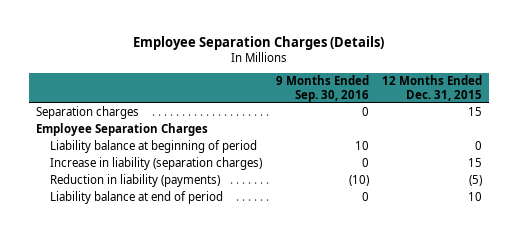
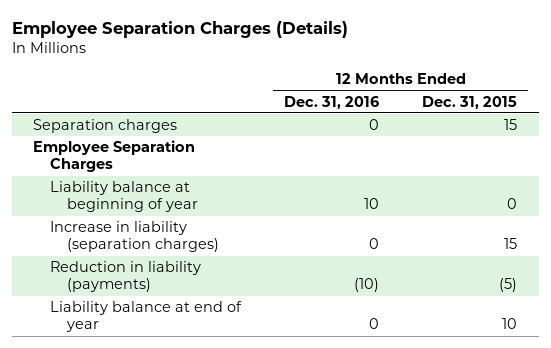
- | 9 Months Ended Sep. 30, 2016 | 12 Months Ended Dec. 31, 2015
+ | 12 Months Ended Dec. 31, 2016 | 12 Months Ended Dec. 31, 2015
- Liability balance at beginning of period | 10 | 0
+ Liability balance at beginning of year | 10 | 0
- Liability balance at end of period | 0 | 10
+ Liability balance at end of year | 0 | 10

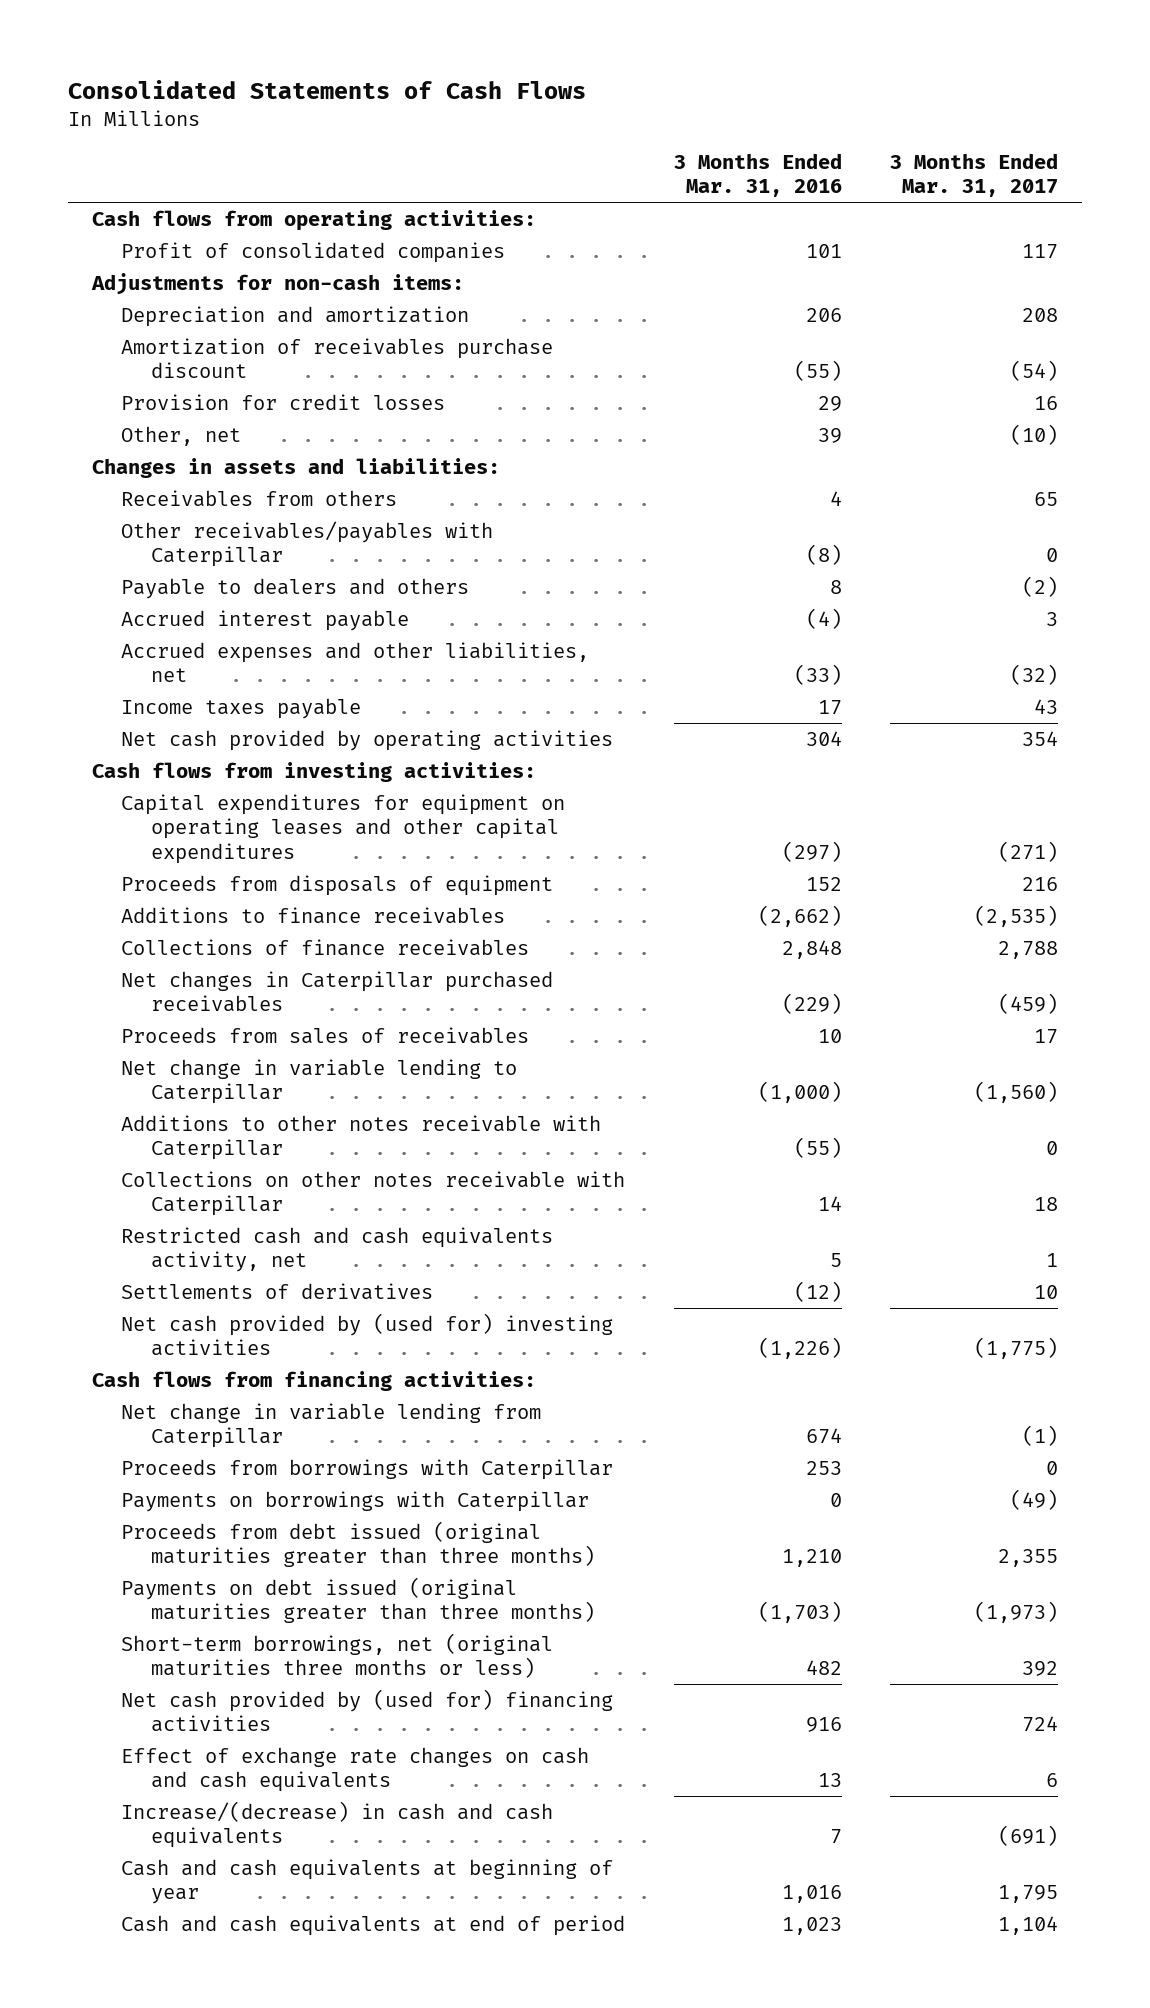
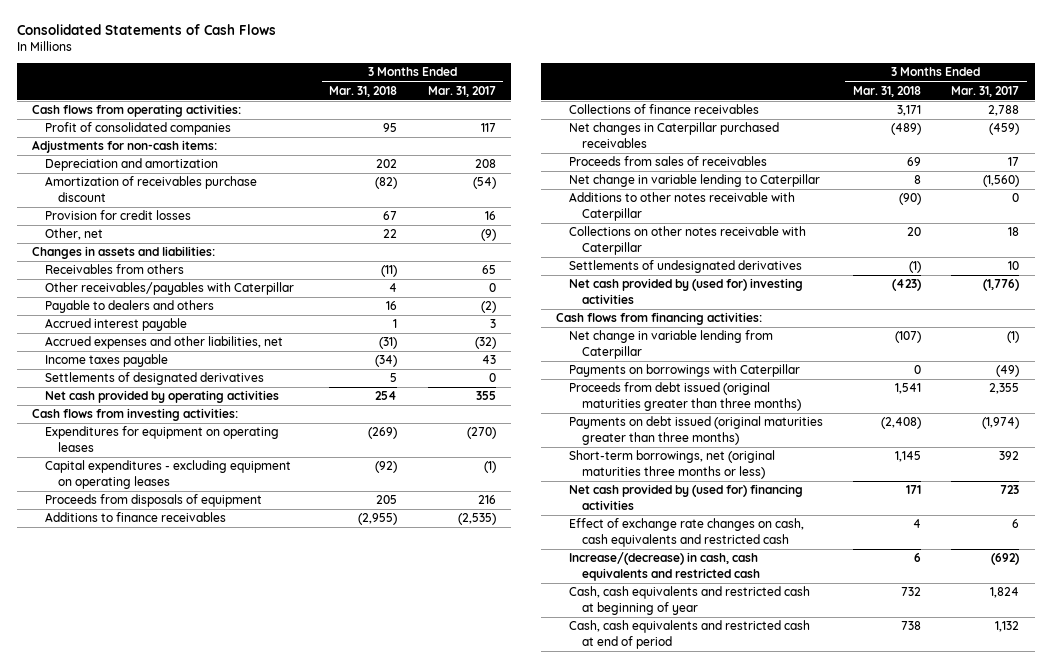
- | 3 Months Ended Mar. 31, 2016 | 3 Months Ended Mar. 31, 2017
+ | 3 Months Ended Mar. 31, 2018 | 3 Months Ended Mar. 31, 2017
- Other, net | 39 | (10)
+ Other, net | 22 | (9)
- Net cash provided by operating activities | 304 | 354
+ Settlements of designated derivatives | 5 | 0
+ Net cash provided by operating activities | 254 | 355
- Capital expenditures for equipment on operating leases and other capital expenditures | (297) | (271)
+ Expenditures for equipment on operating leases | (269) | (270)
+ Capital expenditures - excluding equipment on operating leases | (92) | (1)
- Restricted cash and cash equivalents activity, net | 5 | 1
- Settlements of derivatives | (12) | 10
- Net cash provided by (used for) investing activities | (1,226) | (1,775)
+ Settlements of undesignated derivatives | (1) | 10
+ Net cash provided by (used for) investing activities | (423) | (1,776)
- Proceeds from borrowings with Caterpillar | 253 | 0
- Payments on debt issued (original maturities greater than three months) | (1,703) | (1,973)
+ Payments on debt issued (original maturities greater than three months) | (2,408) | (1,974)
- Net cash provided by (used for) financing activities | 916 | 724
- Effect of exchange rate changes on cash and cash equivalents | 13 | 6
- Increase/(decrease) in cash and cash equivalents | 7 | (691)
- Cash and cash equivalents at beginning of year | 1,016 | 1,795
- Cash and cash equivalents at end of period | 1,023 | 1,104
+ Net cash provided by (used for) financing activities | 171 | 723
+ Effect of exchange rate changes on cash, cash equivalents and restricted cash | 4 | 6
+ Increase/(decrease) in cash, cash equivalents and restricted cash | 6 | (692)
+ Cash, cash equivalents and restricted cash at beginning of year | 732 | 1,824
+ Cash, cash equivalents and restricted cash at end of period | 738 | 1,132

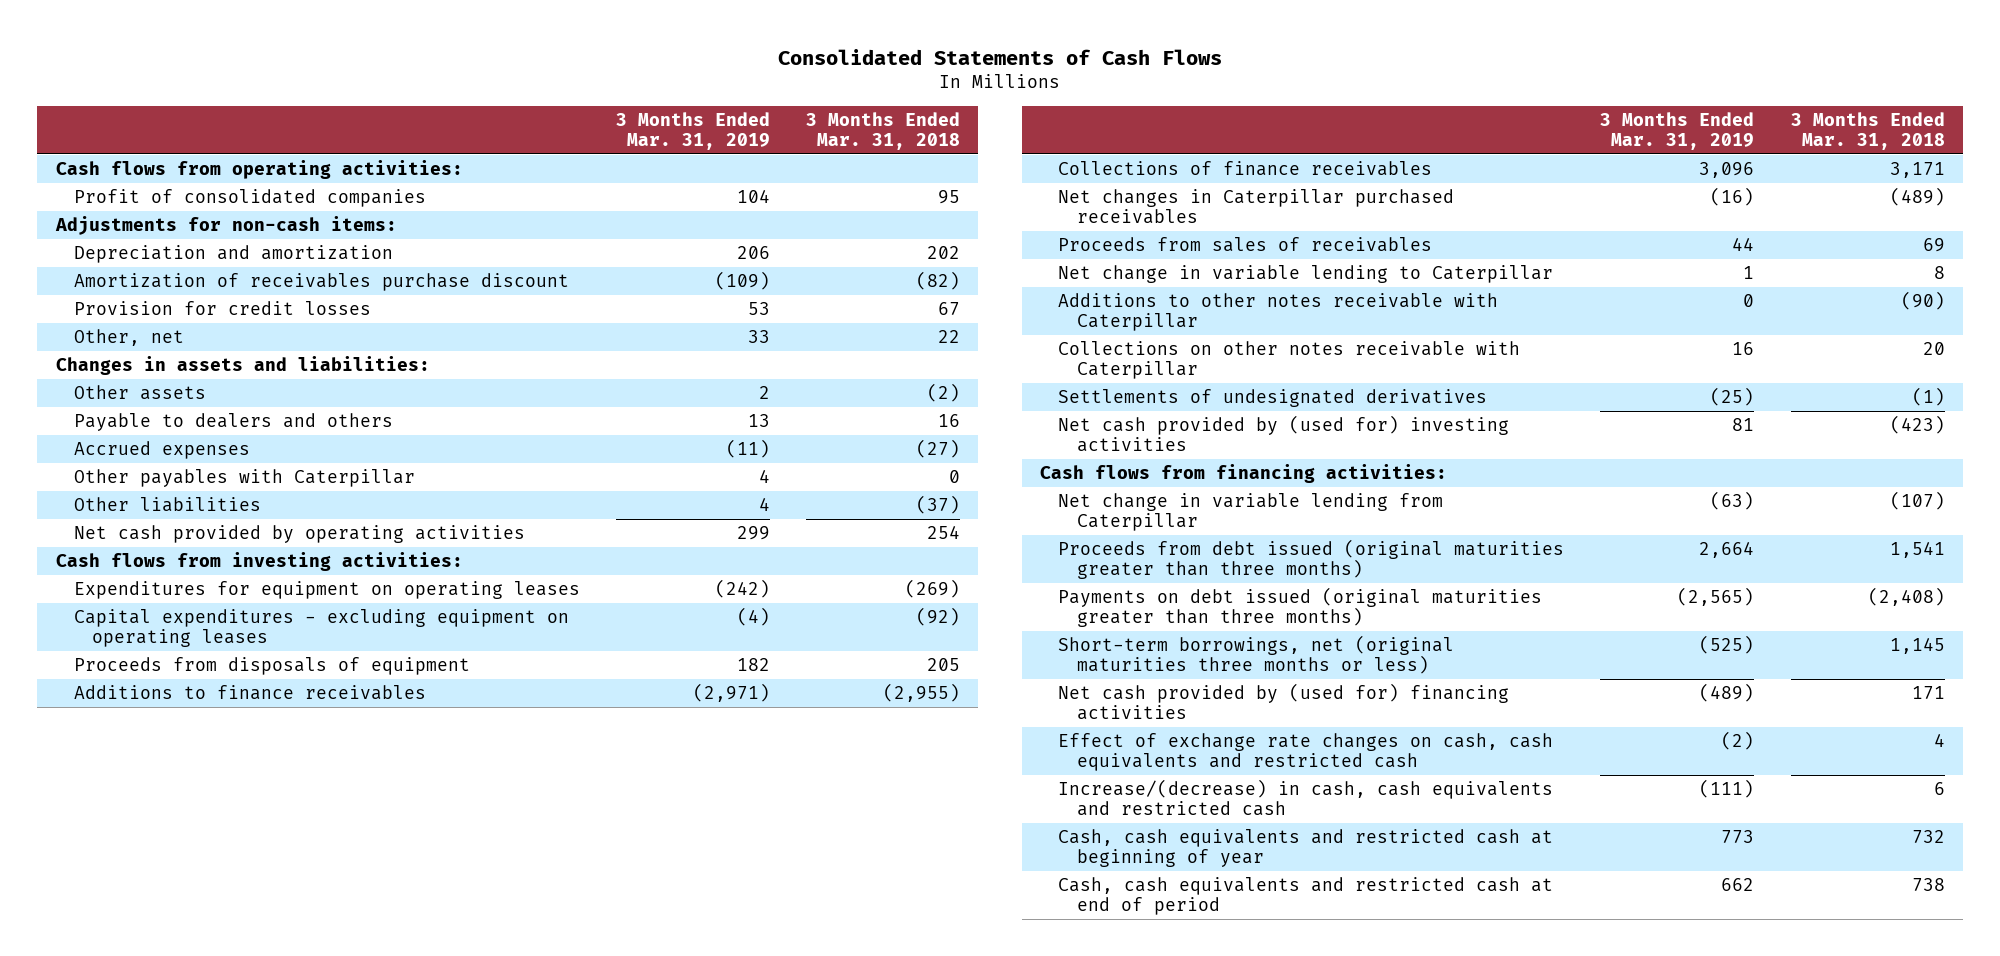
- | 3 Months Ended Mar. 31, 2018 | 3 Months Ended Mar. 31, 2017
+ | 3 Months Ended Mar. 31, 2019 | 3 Months Ended Mar. 31, 2018
- Receivables from others | (11) | 65
- Other receivables/payables with Caterpillar | 4 | 0
+ Other assets | 2 | (2)
- Accrued interest payable | 1 | 3
- Accrued expenses and other liabilities, net | (31) | (32)
- Income taxes payable | (34) | 43
- Settlements of designated derivatives | 5 | 0
+ Accrued expenses | (11) | (27)
+ Other payables with Caterpillar | 4 | 0
+ Other liabilities | 4 | (37)
- Payments on borrowings with Caterpillar | 0 | (49)

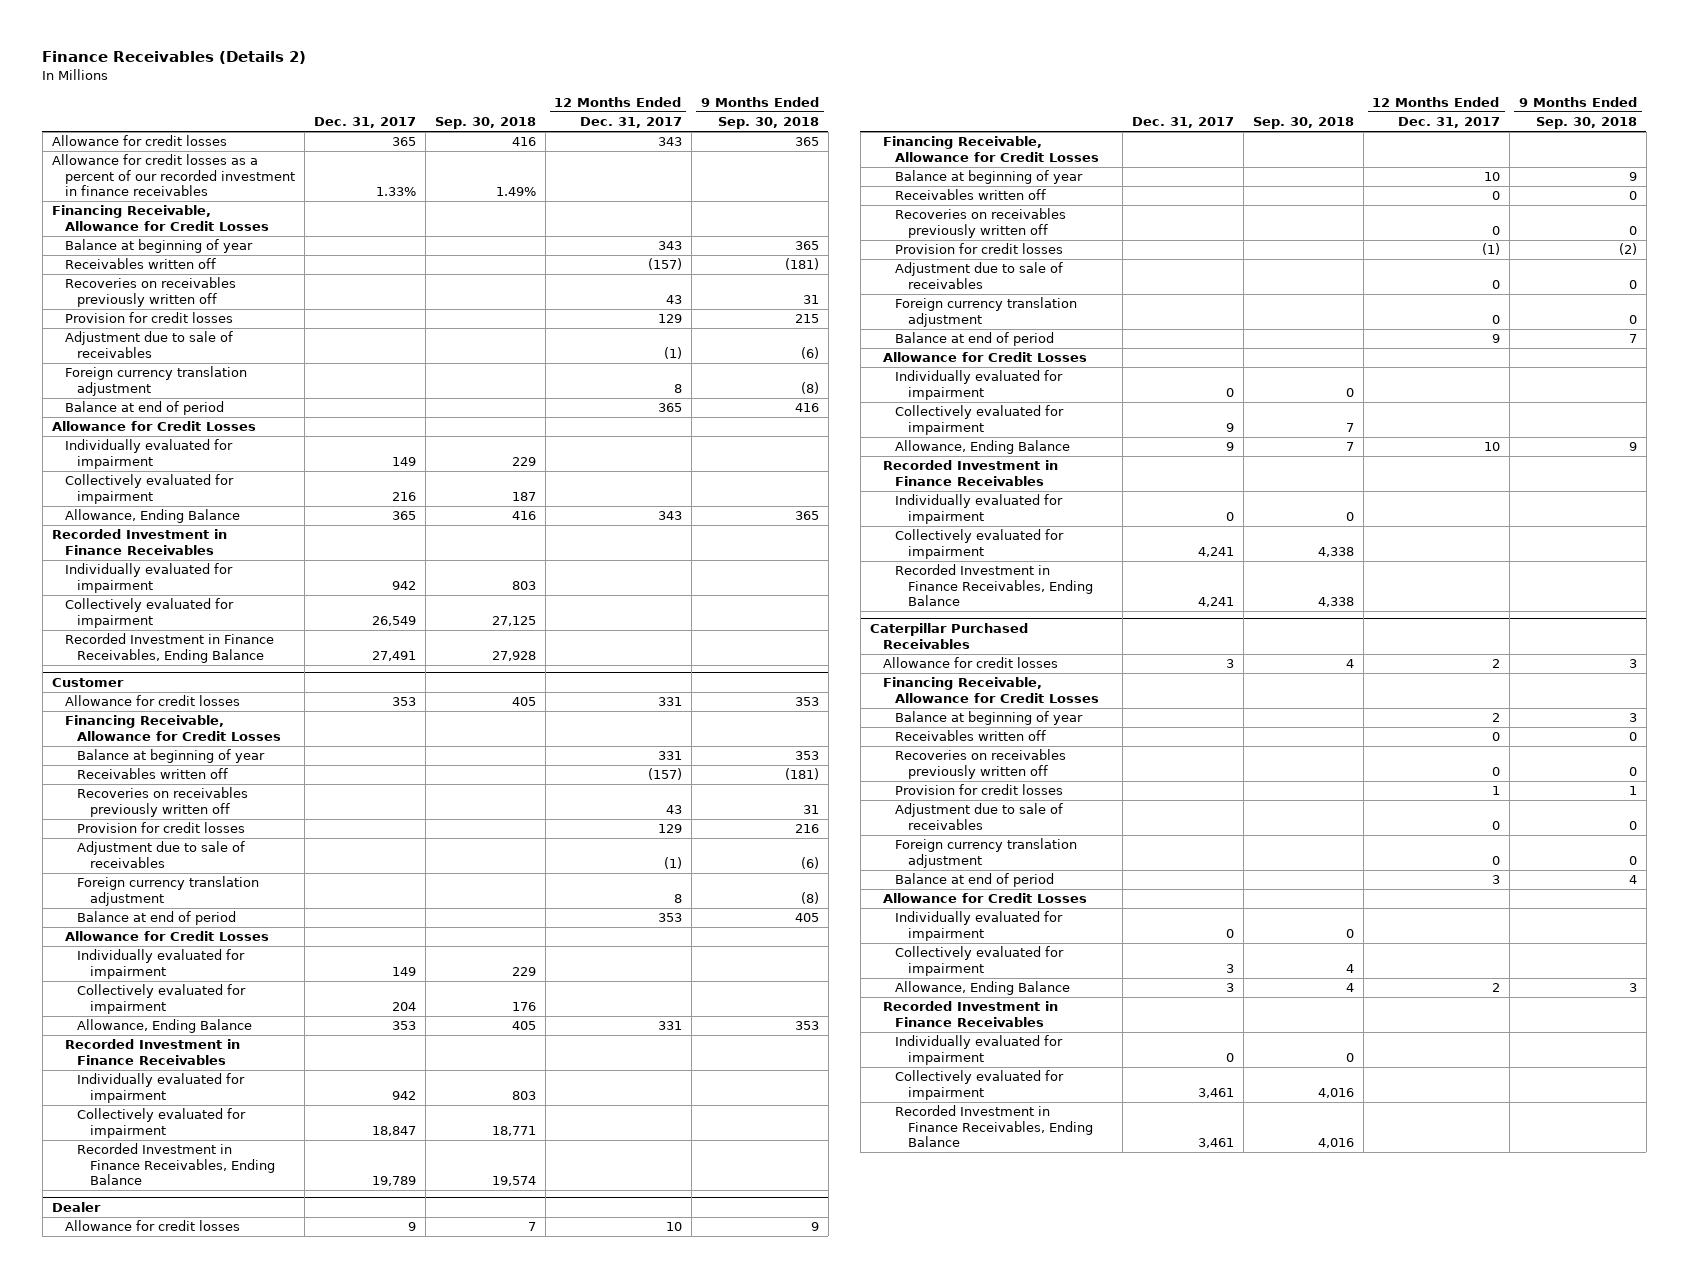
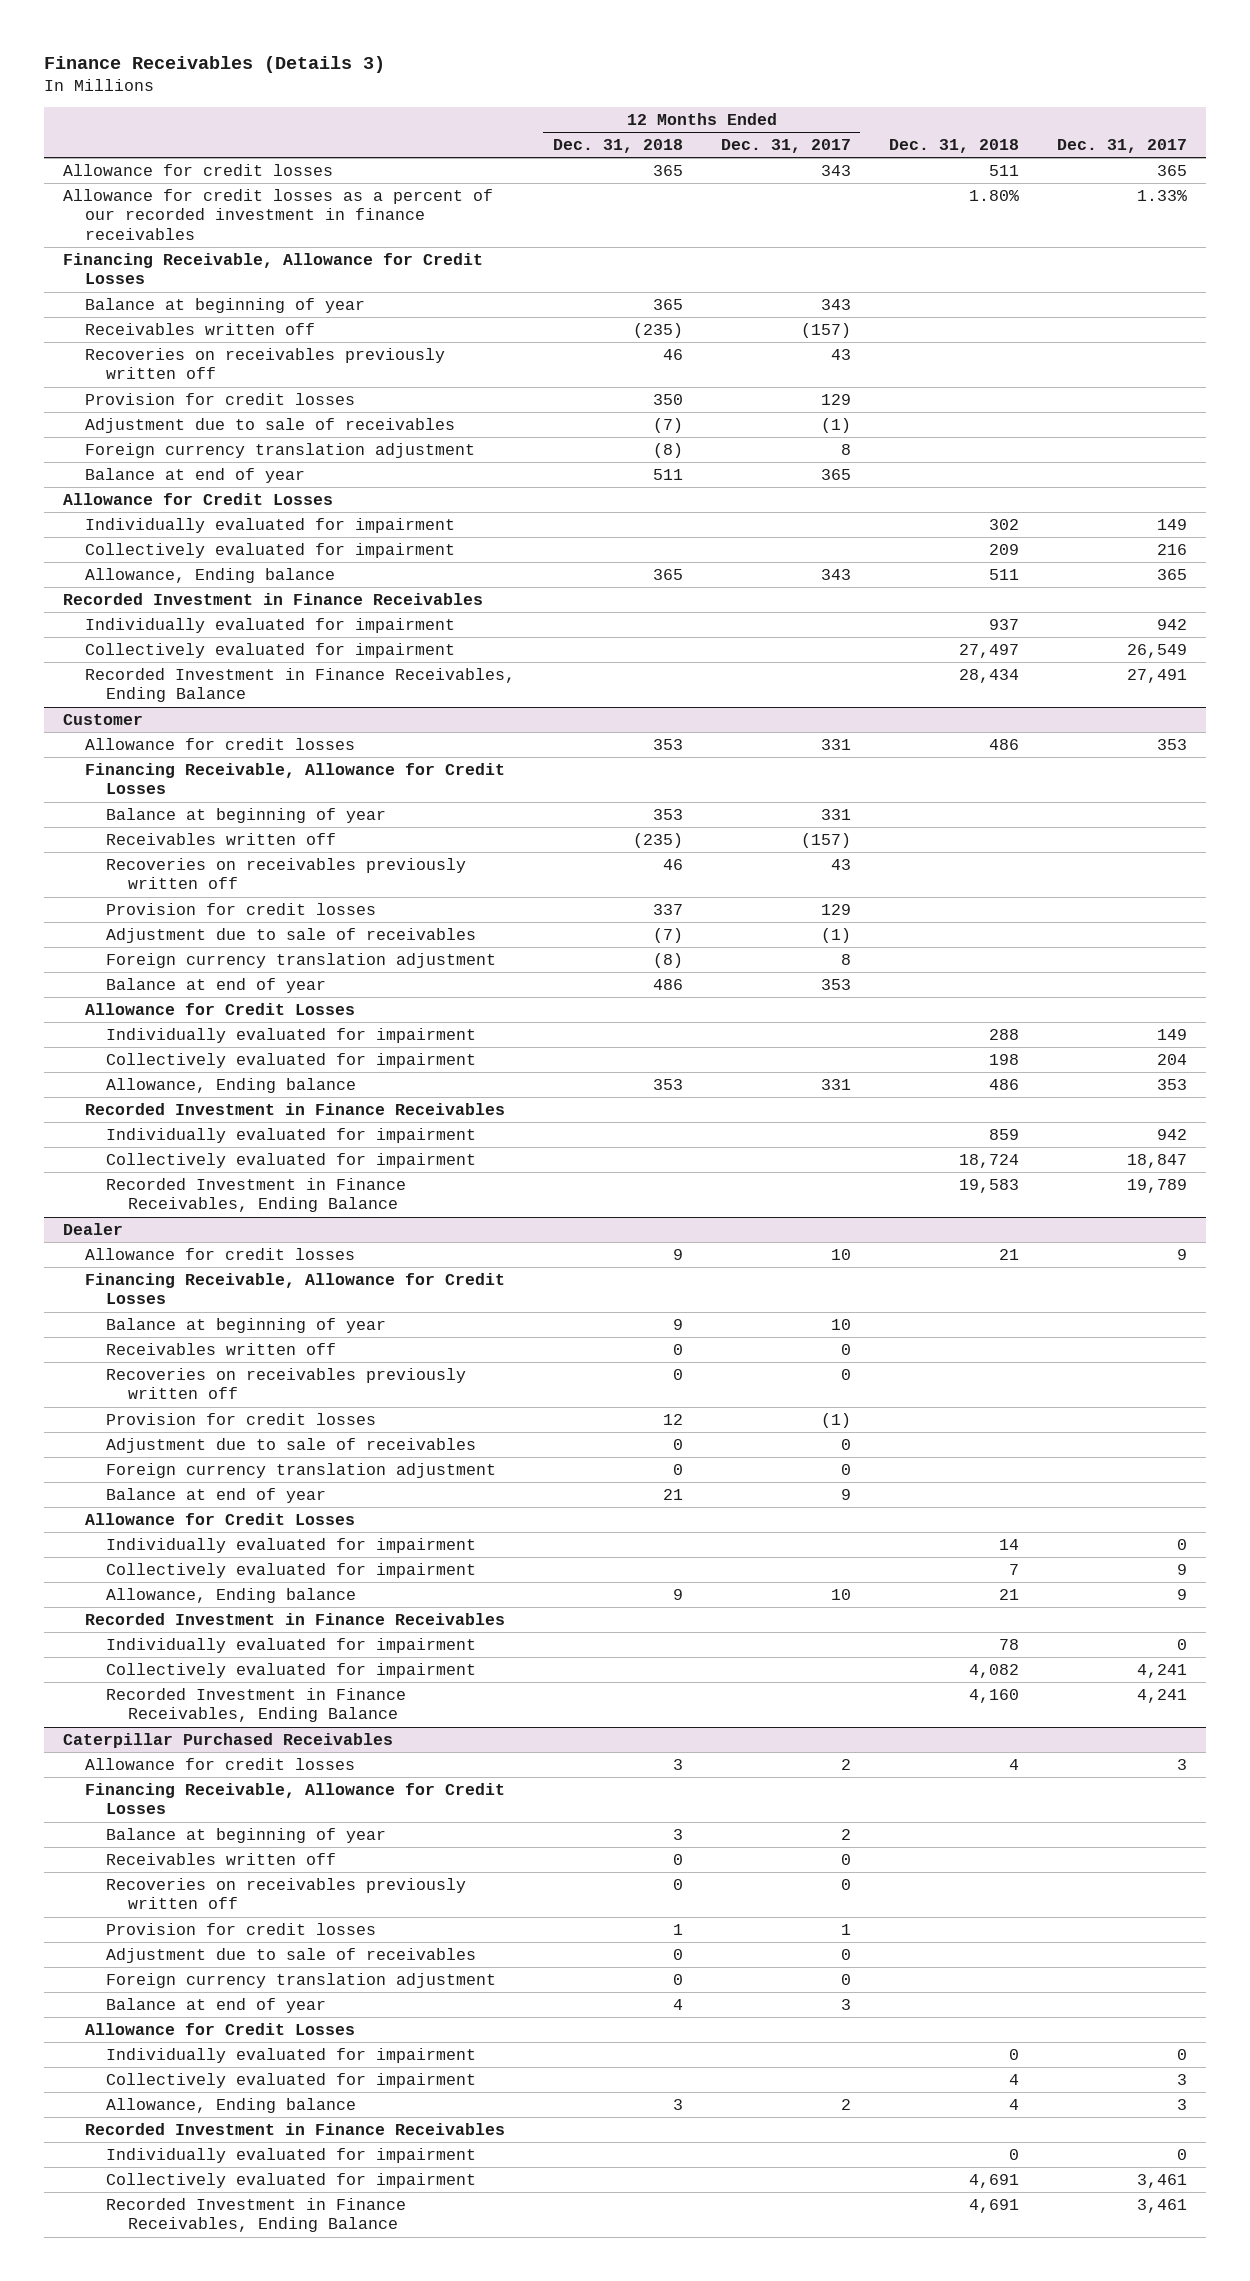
- Finance Receivables (Details 2)
+ Finance Receivables (Details 3)
- | Dec. 31, 2017 | Sep. 30, 2018 | 12 Months Ended Dec. 31, 2017 | 9 Months Ended Sep. 30, 2018
+ | 12 Months Ended Dec. 31, 2018 | 12 Months Ended Dec. 31, 2017 | Dec. 31, 2018 | Dec. 31, 2017
- Balance at end of period | | | 365 | 416
+ Balance at end of year | 511 | 365 | |
- Allowance, Ending Balance | 365 | 416 | 343 | 365
+ Allowance, Ending balance | 365 | 343 | 511 | 365
@ Customer
- Balance at end of period | | | 353 | 405
+ Balance at end of year | 486 | 353 | |
- Allowance, Ending Balance | 353 | 405 | 331 | 353
+ Allowance, Ending balance | 353 | 331 | 486 | 353
@ Dealer
- Balance at end of period | | | 9 | 7
+ Balance at end of year | 21 | 9 | |
- Allowance, Ending Balance | 9 | 7 | 10 | 9
+ Allowance, Ending balance | 9 | 10 | 21 | 9
@ Caterpillar Purchased Receivables
- Balance at end of period | | | 3 | 4
+ Balance at end of year | 4 | 3 | |
- Allowance, Ending Balance | 3 | 4 | 2 | 3
+ Allowance, Ending balance | 3 | 2 | 4 | 3

